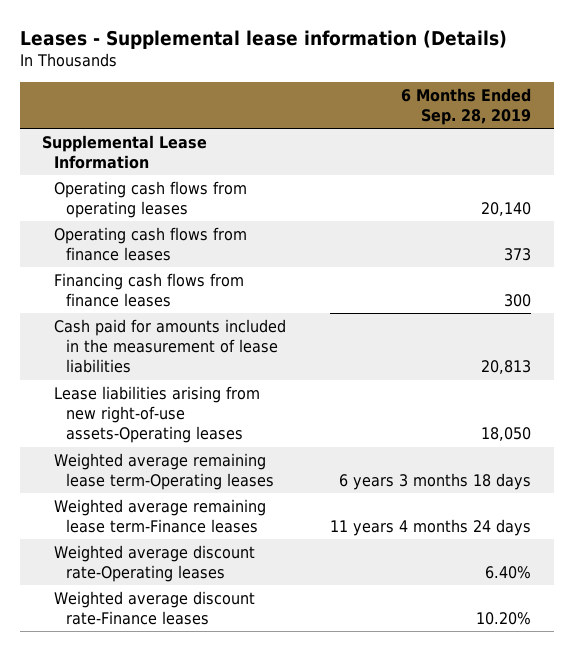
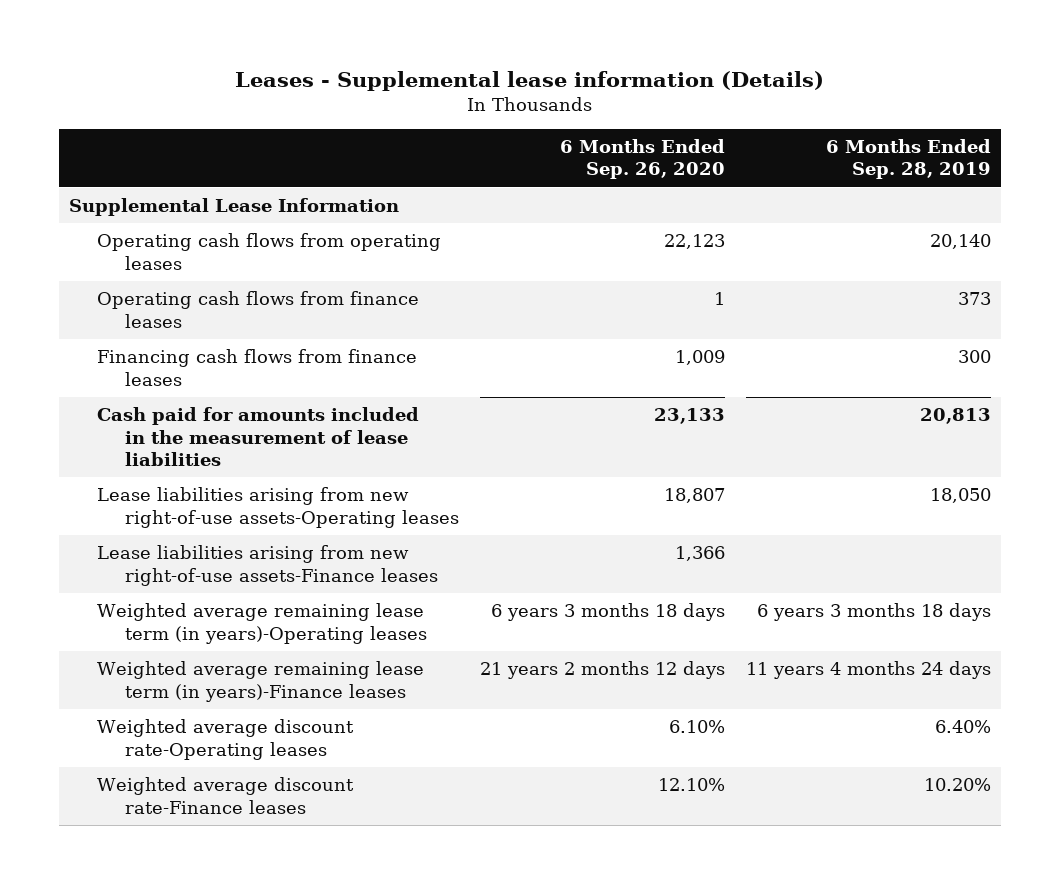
- | 6 Months Ended Sep. 28, 2019
+ | 6 Months Ended Sep. 26, 2020 | 6 Months Ended Sep. 28, 2019
- Weighted average remaining lease term-Operating leases | 6 years 3 months 18 days
- Weighted average remaining lease term-Finance leases | 11 years 4 months 24 days
+ Lease liabilities arising from new right-of-use assets-Finance leases | 1,366 |
+ Weighted average remaining lease term (in years)-Operating leases | 6 years 3 months 18 days | 6 years 3 months 18 days
+ Weighted average remaining lease term (in years)-Finance leases | 21 years 2 months 12 days | 11 years 4 months 24 days

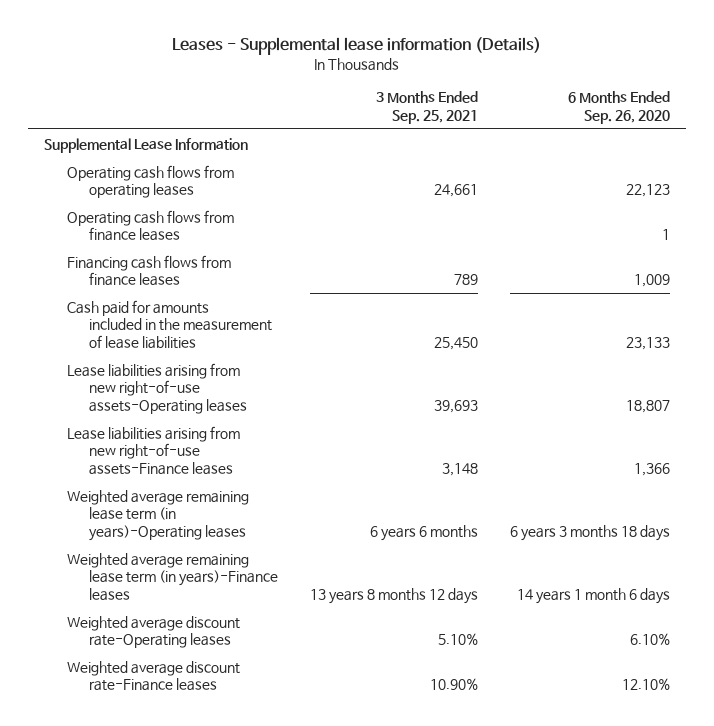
- | 6 Months Ended Sep. 26, 2020 | 6 Months Ended Sep. 28, 2019
+ | 3 Months Ended Sep. 25, 2021 | 6 Months Ended Sep. 26, 2020
- Weighted average remaining lease term (in years)-Finance leases | 21 years 2 months 12 days | 11 years 4 months 24 days
+ Weighted average remaining lease term (in years)-Finance leases | 13 years 8 months 12 days | 14 years 1 month 6 days

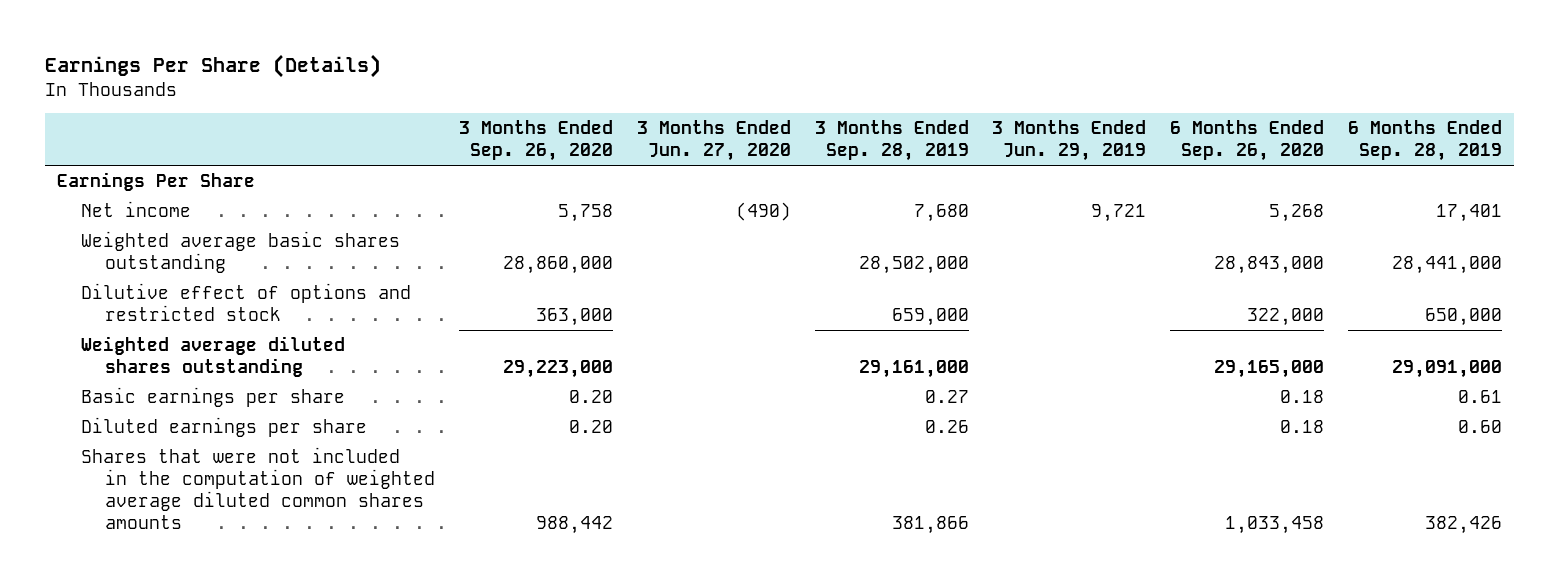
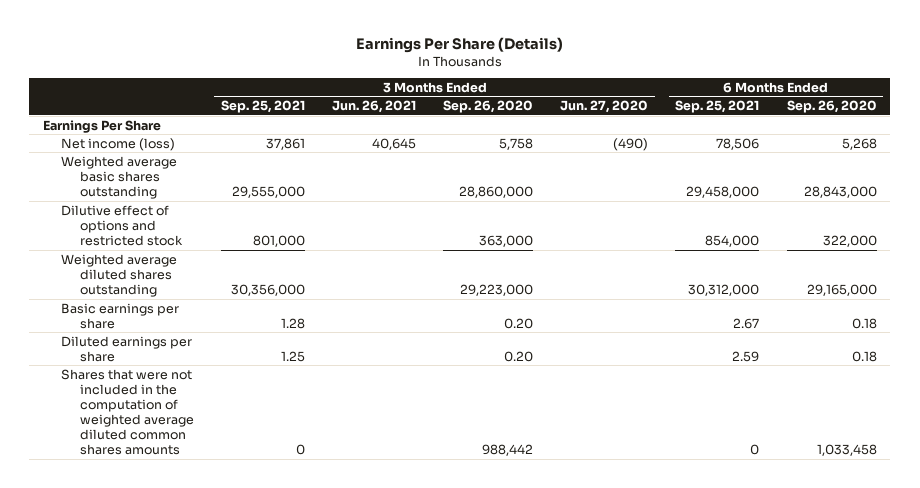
- | 3 Months Ended Sep. 26, 2020 | 3 Months Ended Jun. 27, 2020 | 3 Months Ended Sep. 28, 2019 | 3 Months Ended Jun. 29, 2019 | 6 Months Ended Sep. 26, 2020 | 6 Months Ended Sep. 28, 2019
+ | 3 Months Ended Sep. 25, 2021 | 3 Months Ended Jun. 26, 2021 | 3 Months Ended Sep. 26, 2020 | 3 Months Ended Jun. 27, 2020 | 6 Months Ended Sep. 25, 2021 | 6 Months Ended Sep. 26, 2020
- Net income | 5,758 | (490) | 7,680 | 9,721 | 5,268 | 17,401
+ Net income (loss) | 37,861 | 40,645 | 5,758 | (490) | 78,506 | 5,268

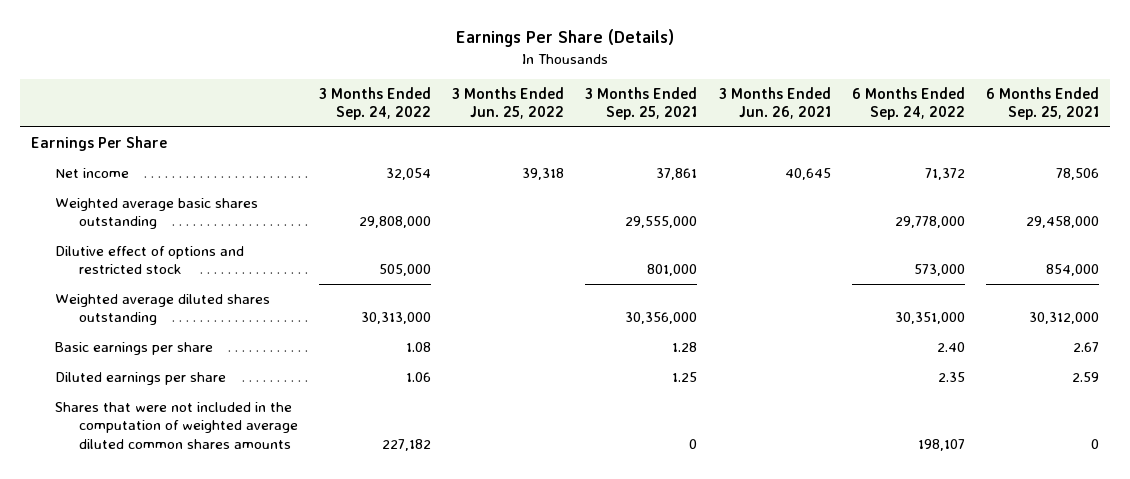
- | 3 Months Ended Sep. 25, 2021 | 3 Months Ended Jun. 26, 2021 | 3 Months Ended Sep. 26, 2020 | 3 Months Ended Jun. 27, 2020 | 6 Months Ended Sep. 25, 2021 | 6 Months Ended Sep. 26, 2020
+ | 3 Months Ended Sep. 24, 2022 | 3 Months Ended Jun. 25, 2022 | 3 Months Ended Sep. 25, 2021 | 3 Months Ended Jun. 26, 2021 | 6 Months Ended Sep. 24, 2022 | 6 Months Ended Sep. 25, 2021
- Net income (loss) | 37,861 | 40,645 | 5,758 | (490) | 78,506 | 5,268
+ Net income | 32,054 | 39,318 | 37,861 | 40,645 | 71,372 | 78,506

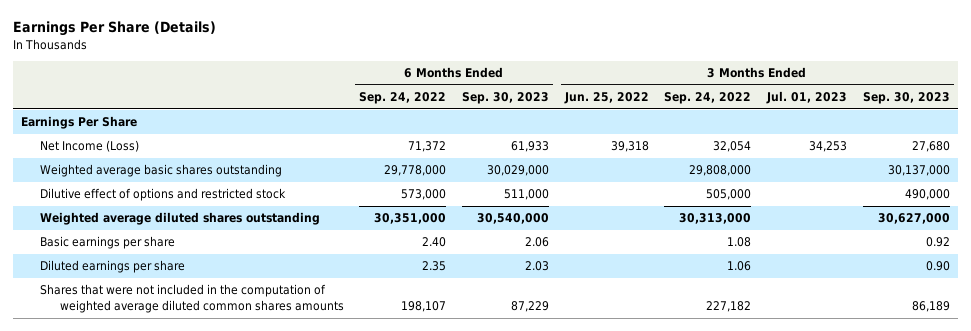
- | 3 Months Ended Sep. 24, 2022 | 3 Months Ended Jun. 25, 2022 | 3 Months Ended Sep. 25, 2021 | 3 Months Ended Jun. 26, 2021 | 6 Months Ended Sep. 24, 2022 | 6 Months Ended Sep. 25, 2021
+ | 6 Months Ended Sep. 24, 2022 | 6 Months Ended Sep. 30, 2023 | 3 Months Ended Jun. 25, 2022 | 3 Months Ended Sep. 24, 2022 | 3 Months Ended Jul. 01, 2023 | 3 Months Ended Sep. 30, 2023
- Net income | 32,054 | 39,318 | 37,861 | 40,645 | 71,372 | 78,506
+ Net Income (Loss) | 71,372 | 61,933 | 39,318 | 32,054 | 34,253 | 27,680

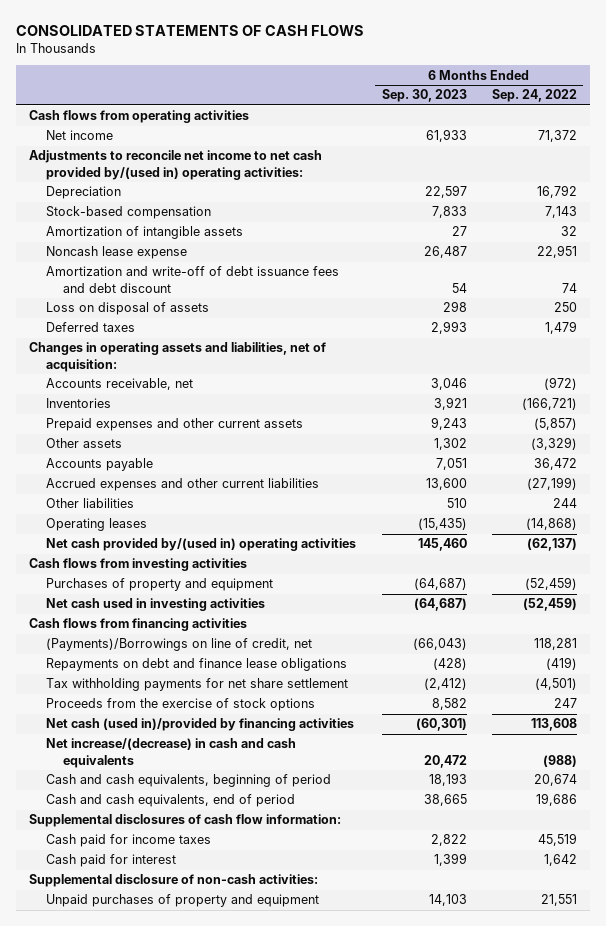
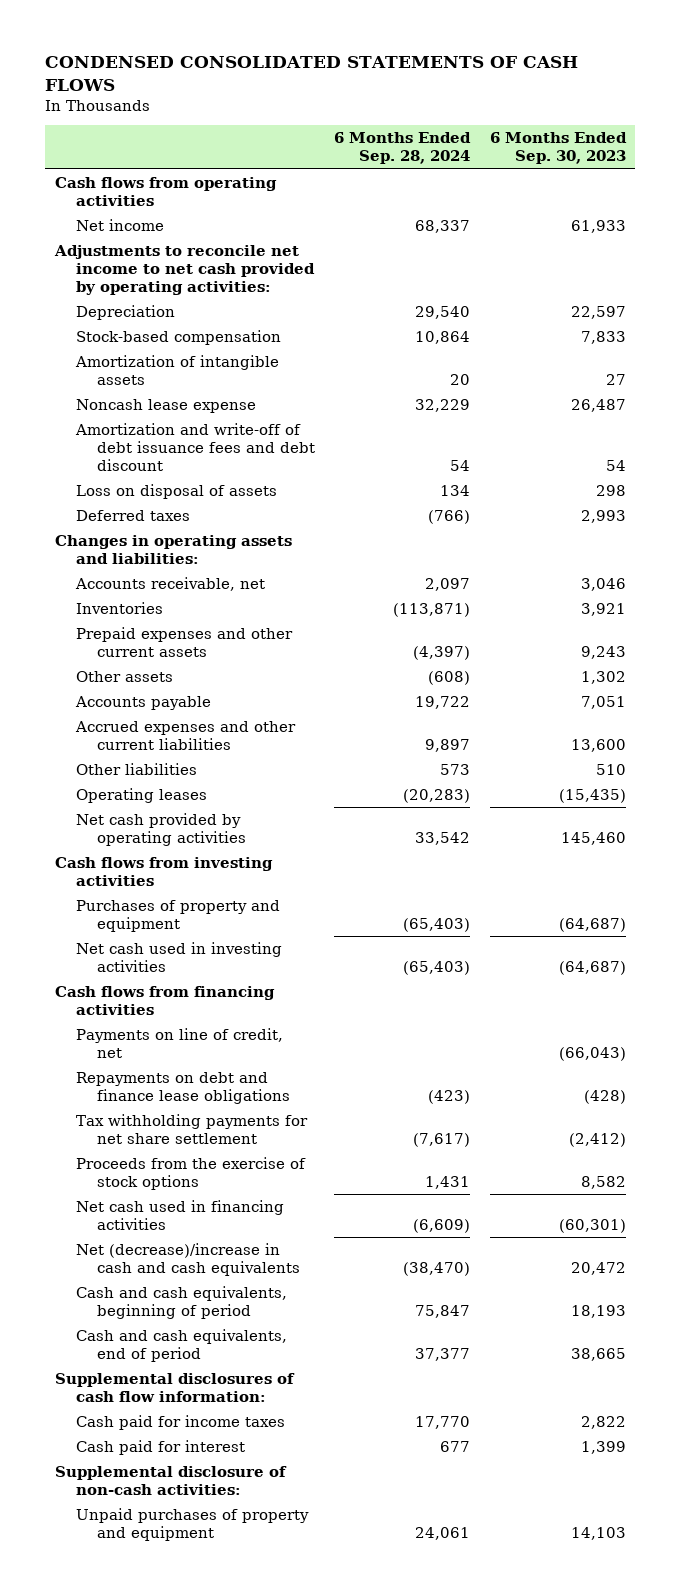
- CONSOLIDATED STATEMENTS OF CASH FLOWS
+ CONDENSED CONSOLIDATED STATEMENTS OF CASH FLOWS
- | 6 Months Ended Sep. 30, 2023 | 6 Months Ended Sep. 24, 2022
+ | 6 Months Ended Sep. 28, 2024 | 6 Months Ended Sep. 30, 2023
- Adjustments to reconcile net income to net cash provided by/(used in) operating activities:
+ Adjustments to reconcile net income to net cash provided by operating activities:
- Changes in operating assets and liabilities, net of acquisition:
+ Changes in operating assets and liabilities:
- Net cash provided by/(used in) operating activities | 145,460 | (62,137)
+ Net cash provided by operating activities | 33,542 | 145,460
- (Payments)/Borrowings on line of credit, net | (66,043) | 118,281
+ Payments on line of credit, net | | (66,043)
- Net cash (used in)/provided by financing activities | (60,301) | 113,608
- Net increase/(decrease) in cash and cash equivalents | 20,472 | (988)
+ Net cash used in financing activities | (6,609) | (60,301)
+ Net (decrease)/increase in cash and cash equivalents | (38,470) | 20,472

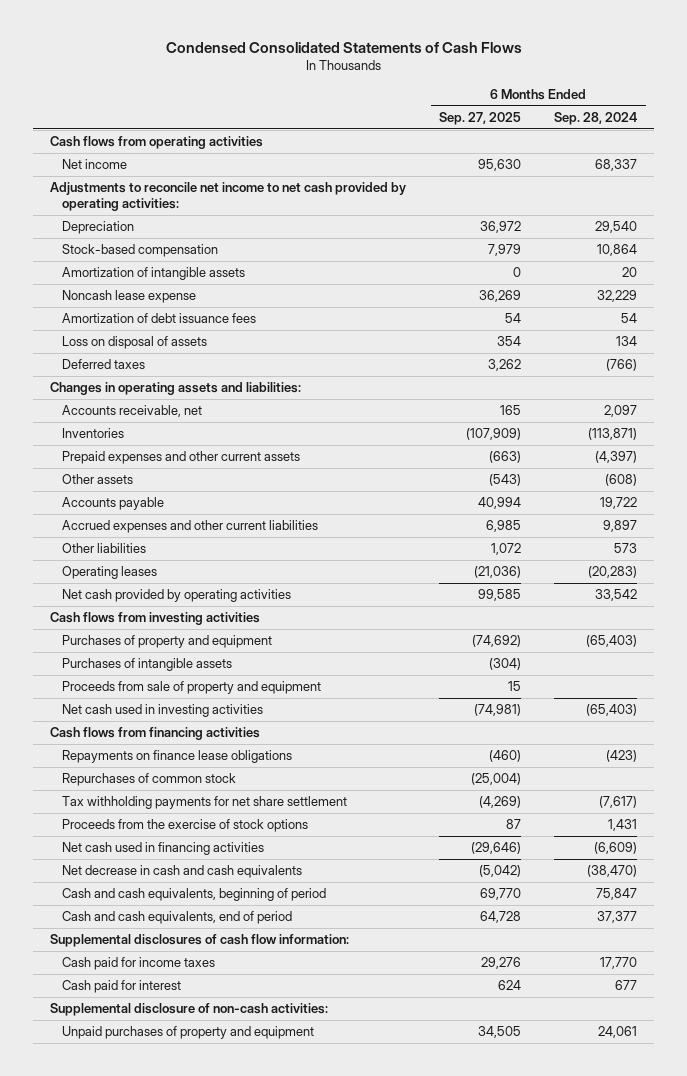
- CONDENSED CONSOLIDATED STATEMENTS OF CASH FLOWS
+ Condensed Consolidated Statements of Cash Flows
- | 6 Months Ended Sep. 28, 2024 | 6 Months Ended Sep. 30, 2023
+ | 6 Months Ended Sep. 27, 2025 | 6 Months Ended Sep. 28, 2024
- Amortization and write-off of debt issuance fees and debt discount | 54 | 54
+ Amortization of debt issuance fees | 54 | 54
+ Purchases of intangible assets | (304) |
+ Proceeds from sale of property and equipment | 15 |
- Payments on line of credit, net | | (66,043)
- Repayments on debt and finance lease obligations | (423) | (428)
+ Repayments on finance lease obligations | (460) | (423)
+ Repurchases of common stock | (25,004) |
- Net (decrease)/increase in cash and cash equivalents | (38,470) | 20,472
+ Net decrease in cash and cash equivalents | (5,042) | (38,470)

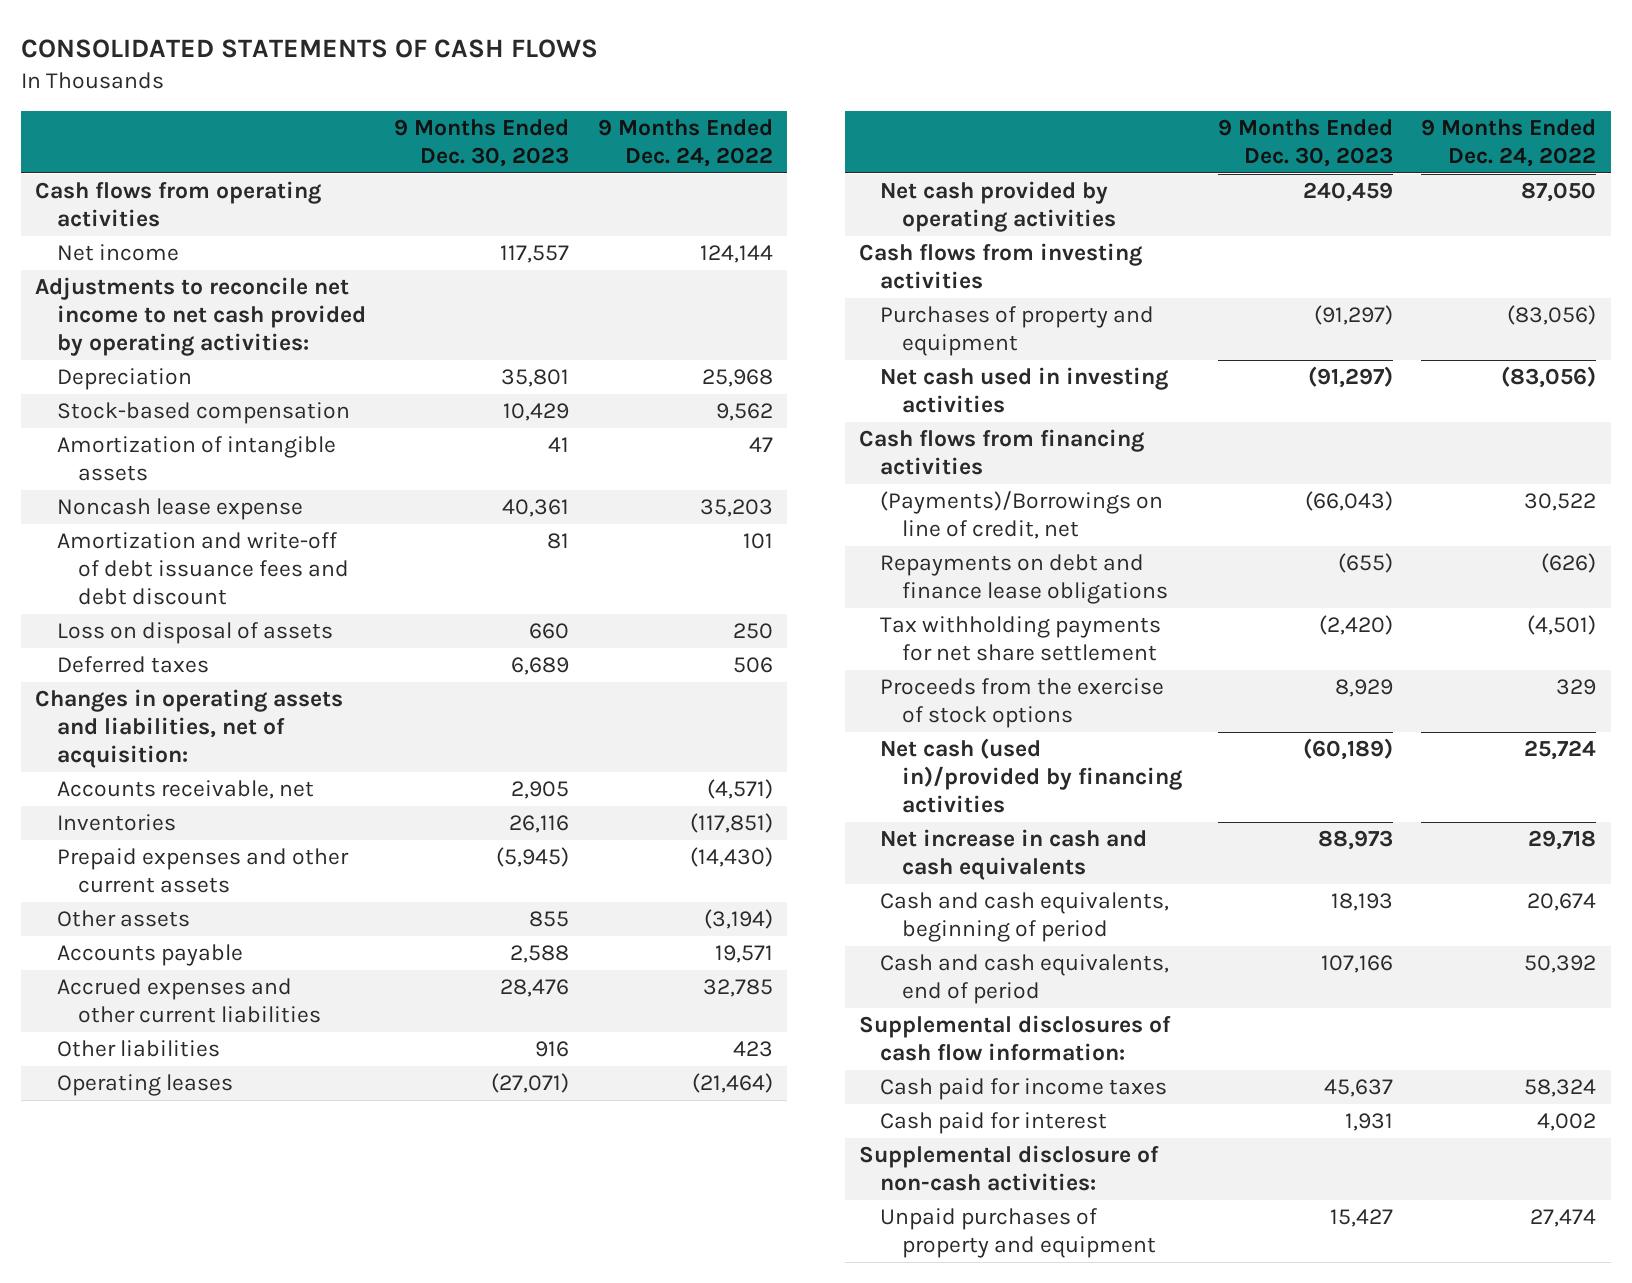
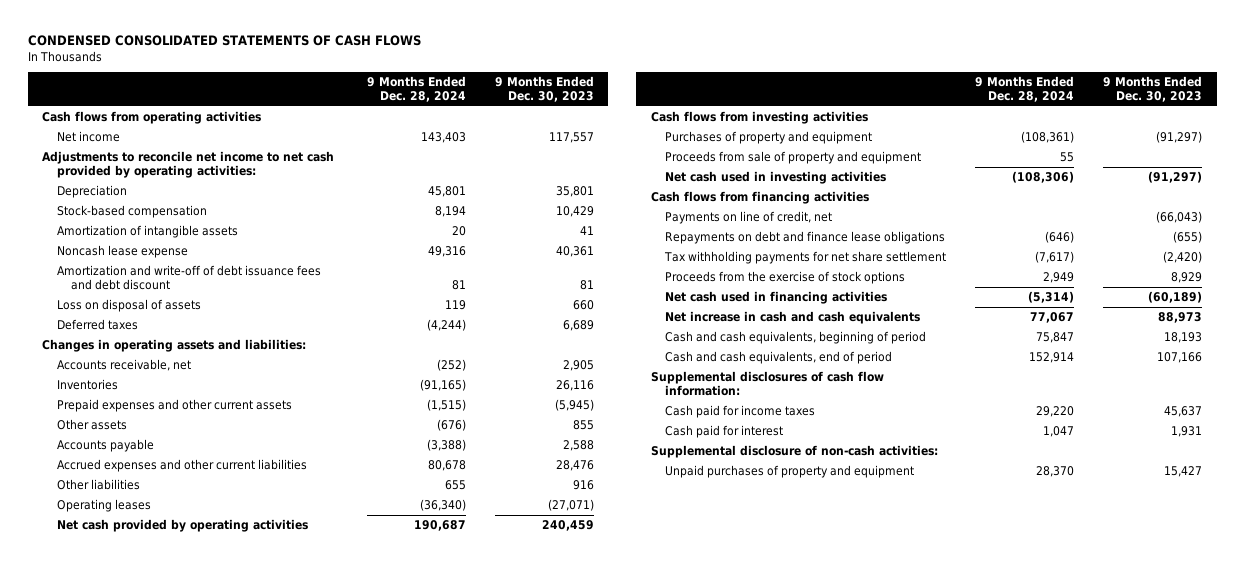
- CONSOLIDATED STATEMENTS OF CASH FLOWS
+ CONDENSED CONSOLIDATED STATEMENTS OF CASH FLOWS
- | 9 Months Ended Dec. 30, 2023 | 9 Months Ended Dec. 24, 2022
+ | 9 Months Ended Dec. 28, 2024 | 9 Months Ended Dec. 30, 2023
- Changes in operating assets and liabilities, net of acquisition:
+ Changes in operating assets and liabilities:
+ Proceeds from sale of property and equipment | 55 |
- (Payments)/Borrowings on line of credit, net | (66,043) | 30,522
+ Payments on line of credit, net | | (66,043)
- Net cash (used in)/provided by financing activities | (60,189) | 25,724
+ Net cash used in financing activities | (5,314) | (60,189)

